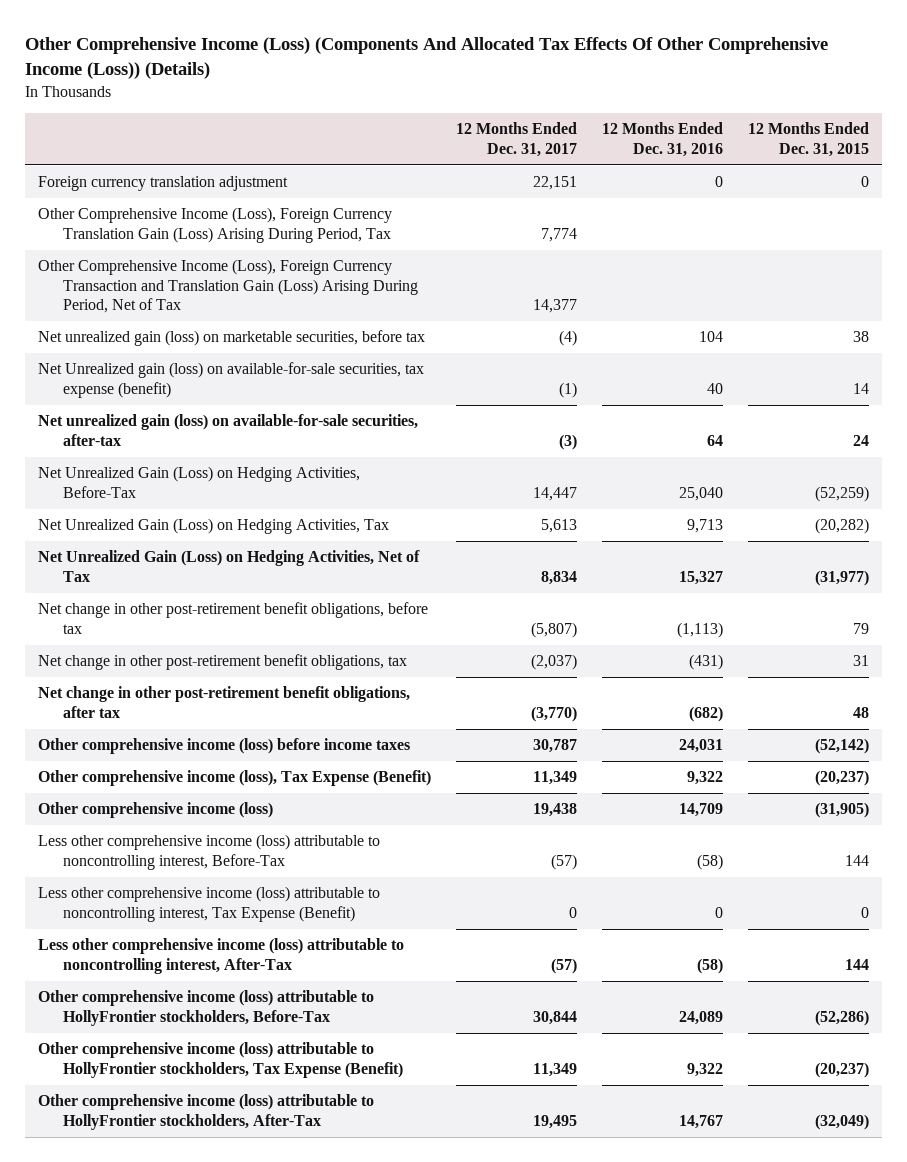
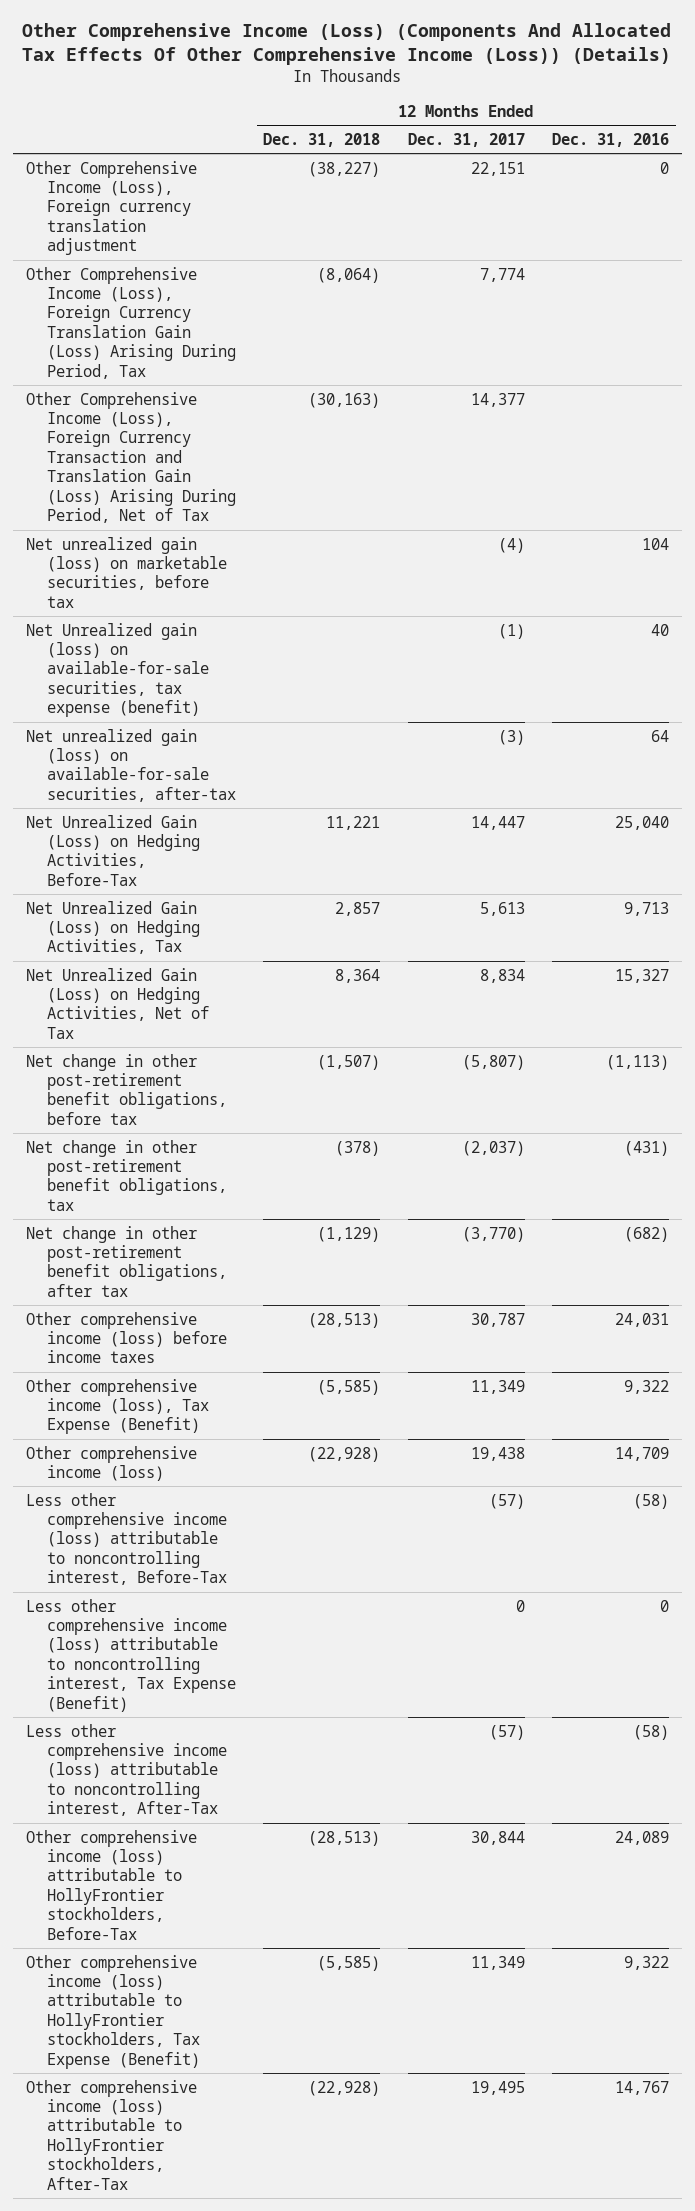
- | 12 Months Ended Dec. 31, 2017 | 12 Months Ended Dec. 31, 2016 | 12 Months Ended Dec. 31, 2015
+ | 12 Months Ended Dec. 31, 2018 | 12 Months Ended Dec. 31, 2017 | 12 Months Ended Dec. 31, 2016
- Foreign currency translation adjustment | 22,151 | 0 | 0
+ Other Comprehensive Income (Loss), Foreign currency translation adjustment | (38,227) | 22,151 | 0

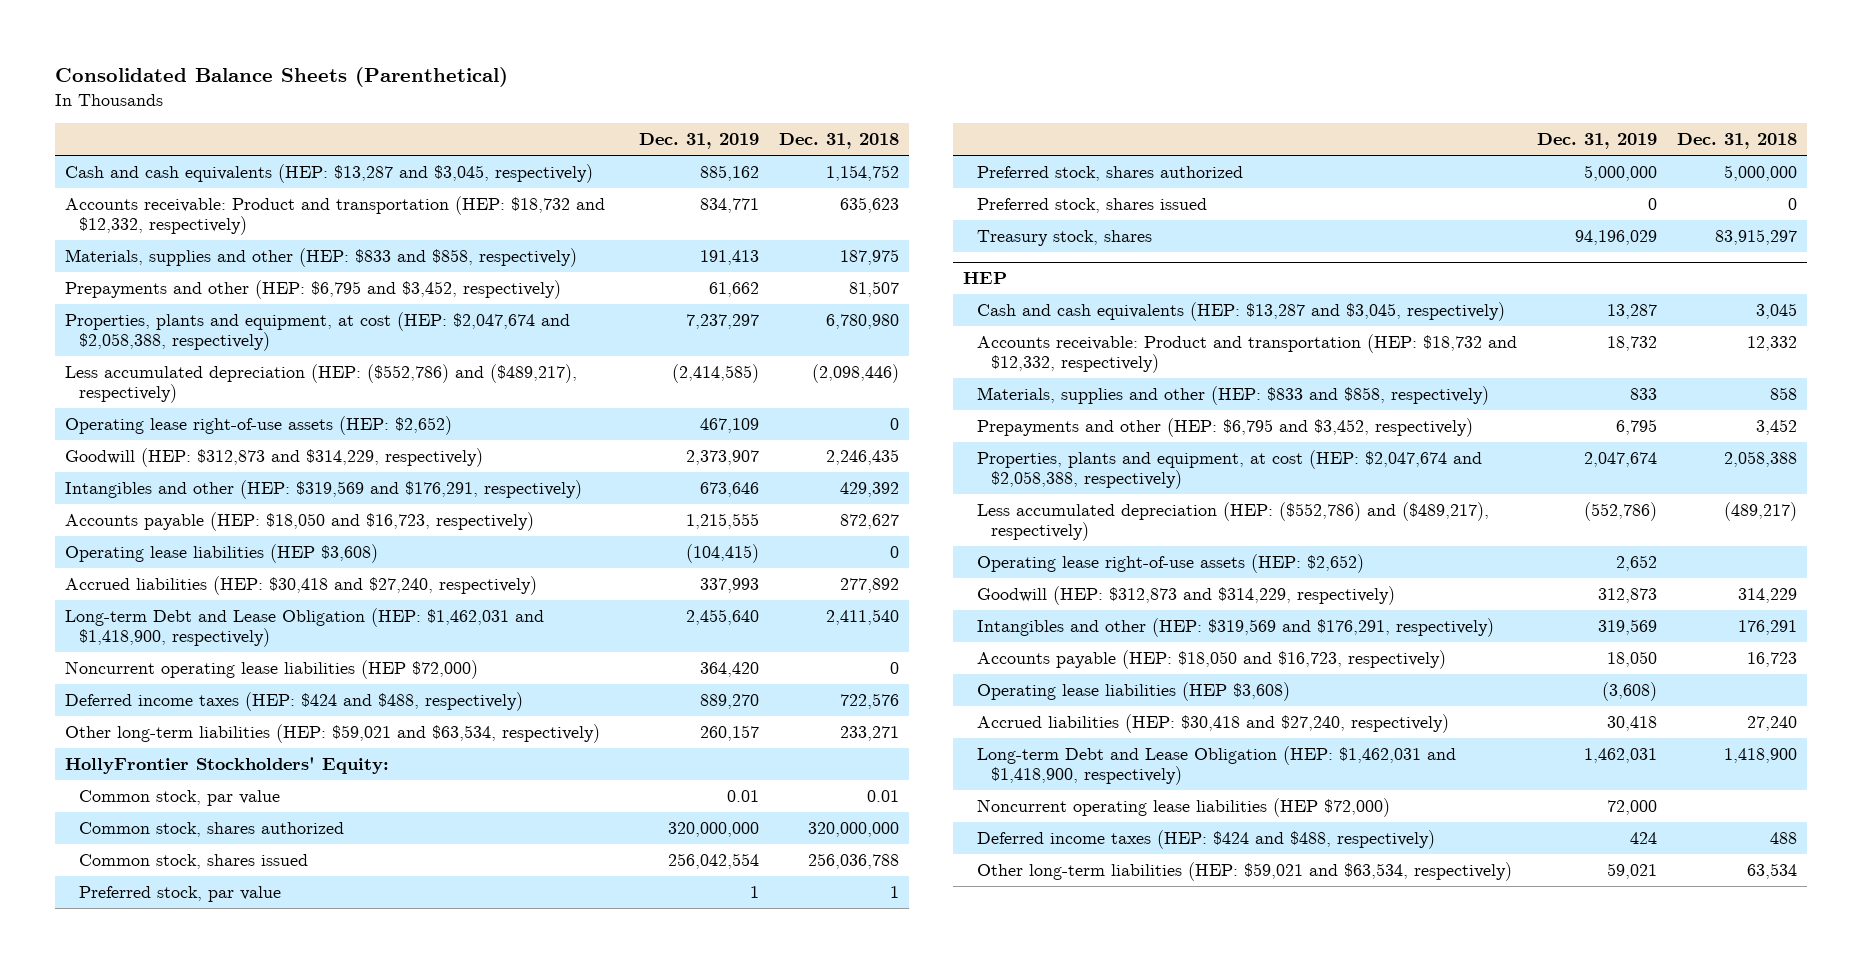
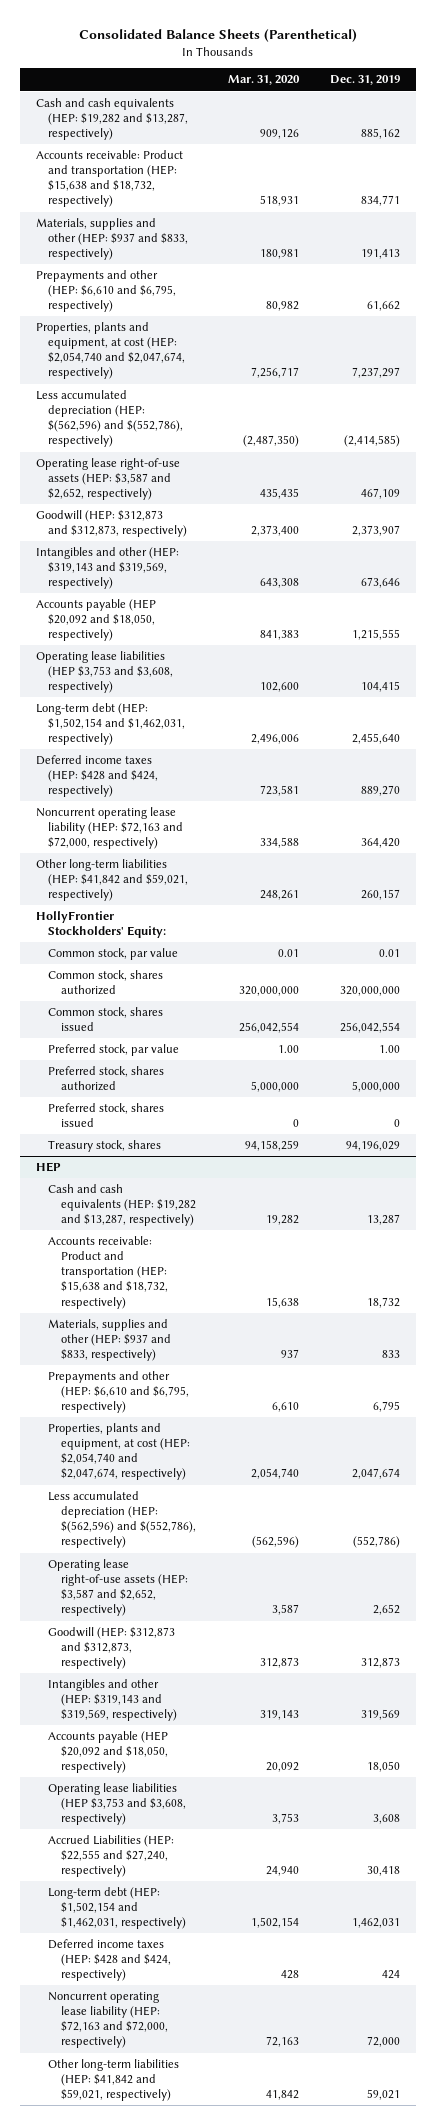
- | Dec. 31, 2019 | Dec. 31, 2018
+ | Mar. 31, 2020 | Dec. 31, 2019
- Cash and cash equivalents (HEP: $13,287 and $3,045, respectively) | 885,162 | 1,154,752
- Accounts receivable: Product and transportation (HEP: $18,732 and $12,332, respectively) | 834,771 | 635,623
- Materials, supplies and other (HEP: $833 and $858, respectively) | 191,413 | 187,975
- Prepayments and other (HEP: $6,795 and $3,452, respectively) | 61,662 | 81,507
- Properties, plants and equipment, at cost (HEP: $2,047,674 and $2,058,388, respectively) | 7,237,297 | 6,780,980
- Less accumulated depreciation (HEP: ($552,786) and ($489,217), respectively) | (2,414,585) | (2,098,446)
- Operating lease right-of-use assets (HEP: $2,652) | 467,109 | 0
- Goodwill (HEP: $312,873 and $314,229, respectively) | 2,373,907 | 2,246,435
- Intangibles and other (HEP: $319,569 and $176,291, respectively) | 673,646 | 429,392
- Accounts payable (HEP: $18,050 and $16,723, respectively) | 1,215,555 | 872,627
- Operating lease liabilities (HEP $3,608) | (104,415) | 0
- Accrued liabilities (HEP: $30,418 and $27,240, respectively) | 337,993 | 277,892
- Long-term Debt and Lease Obligation (HEP: $1,462,031 and $1,418,900, respectively) | 2,455,640 | 2,411,540
- Noncurrent operating lease liabilities (HEP $72,000) | 364,420 | 0
- Deferred income taxes (HEP: $424 and $488, respectively) | 889,270 | 722,576
- Other long-term liabilities (HEP: $59,021 and $63,534, respectively) | 260,157 | 233,271
+ Cash and cash equivalents (HEP: $19,282 and $13,287, respectively) | 909,126 | 885,162
+ Accounts receivable: Product and transportation (HEP: $15,638 and $18,732, respectively) | 518,931 | 834,771
+ Materials, supplies and other (HEP: $937 and $833, respectively) | 180,981 | 191,413
+ Prepayments and other (HEP: $6,610 and $6,795, respectively) | 80,982 | 61,662
+ Properties, plants and equipment, at cost (HEP: $2,054,740 and $2,047,674, respectively) | 7,256,717 | 7,237,297
+ Less accumulated depreciation (HEP: $(562,596) and $(552,786), respectively) | (2,487,350) | (2,414,585)
+ Operating lease right-of-use assets (HEP: $3,587 and $2,652, respectively) | 435,435 | 467,109
+ Goodwill (HEP: $312,873 and $312,873, respectively) | 2,373,400 | 2,373,907
+ Intangibles and other (HEP: $319,143 and $319,569, respectively) | 643,308 | 673,646
+ Accounts payable (HEP $20,092 and $18,050, respectively) | 841,383 | 1,215,555
+ Operating lease liabilities (HEP $3,753 and $3,608, respectively) | 102,600 | 104,415
+ Long-term debt (HEP: $1,502,154 and $1,462,031, respectively) | 2,496,006 | 2,455,640
+ Deferred income taxes (HEP: $428 and $424, respectively) | 723,581 | 889,270
+ Noncurrent operating lease liability (HEP: $72,163 and $72,000, respectively) | 334,588 | 364,420
+ Other long-term liabilities (HEP: $41,842 and $59,021, respectively) | 248,261 | 260,157
- Preferred stock, par value | 1 | 1
+ Preferred stock, par value | 1.00 | 1.00
@ HEP
- Cash and cash equivalents (HEP: $13,287 and $3,045, respectively) | 13,287 | 3,045
- Accounts receivable: Product and transportation (HEP: $18,732 and $12,332, respectively) | 18,732 | 12,332
- Materials, supplies and other (HEP: $833 and $858, respectively) | 833 | 858
- Prepayments and other (HEP: $6,795 and $3,452, respectively) | 6,795 | 3,452
- Properties, plants and equipment, at cost (HEP: $2,047,674 and $2,058,388, respectively) | 2,047,674 | 2,058,388
- Less accumulated depreciation (HEP: ($552,786) and ($489,217), respectively) | (552,786) | (489,217)
- Operating lease right-of-use assets (HEP: $2,652) | 2,652 |
- Goodwill (HEP: $312,873 and $314,229, respectively) | 312,873 | 314,229
- Intangibles and other (HEP: $319,569 and $176,291, respectively) | 319,569 | 176,291
- Accounts payable (HEP: $18,050 and $16,723, respectively) | 18,050 | 16,723
- Operating lease liabilities (HEP $3,608) | (3,608) |
- Accrued liabilities (HEP: $30,418 and $27,240, respectively) | 30,418 | 27,240
- Long-term Debt and Lease Obligation (HEP: $1,462,031 and $1,418,900, respectively) | 1,462,031 | 1,418,900
- Noncurrent operating lease liabilities (HEP $72,000) | 72,000 |
- Deferred income taxes (HEP: $424 and $488, respectively) | 424 | 488
- Other long-term liabilities (HEP: $59,021 and $63,534, respectively) | 59,021 | 63,534
+ Cash and cash equivalents (HEP: $19,282 and $13,287, respectively) | 19,282 | 13,287
+ Accounts receivable: Product and transportation (HEP: $15,638 and $18,732, respectively) | 15,638 | 18,732
+ Materials, supplies and other (HEP: $937 and $833, respectively) | 937 | 833
+ Prepayments and other (HEP: $6,610 and $6,795, respectively) | 6,610 | 6,795
+ Properties, plants and equipment, at cost (HEP: $2,054,740 and $2,047,674, respectively) | 2,054,740 | 2,047,674
+ Less accumulated depreciation (HEP: $(562,596) and $(552,786), respectively) | (562,596) | (552,786)
+ Operating lease right-of-use assets (HEP: $3,587 and $2,652, respectively) | 3,587 | 2,652
+ Goodwill (HEP: $312,873 and $312,873, respectively) | 312,873 | 312,873
+ Intangibles and other (HEP: $319,143 and $319,569, respectively) | 319,143 | 319,569
+ Accounts payable (HEP $20,092 and $18,050, respectively) | 20,092 | 18,050
+ Operating lease liabilities (HEP $3,753 and $3,608, respectively) | 3,753 | 3,608
+ Accrued Liabilities (HEP: $22,555 and $27,240, respectively) | 24,940 | 30,418
+ Long-term debt (HEP: $1,502,154 and $1,462,031, respectively) | 1,502,154 | 1,462,031
+ Deferred income taxes (HEP: $428 and $424, respectively) | 428 | 424
+ Noncurrent operating lease liability (HEP: $72,163 and $72,000, respectively) | 72,163 | 72,000
+ Other long-term liabilities (HEP: $41,842 and $59,021, respectively) | 41,842 | 59,021

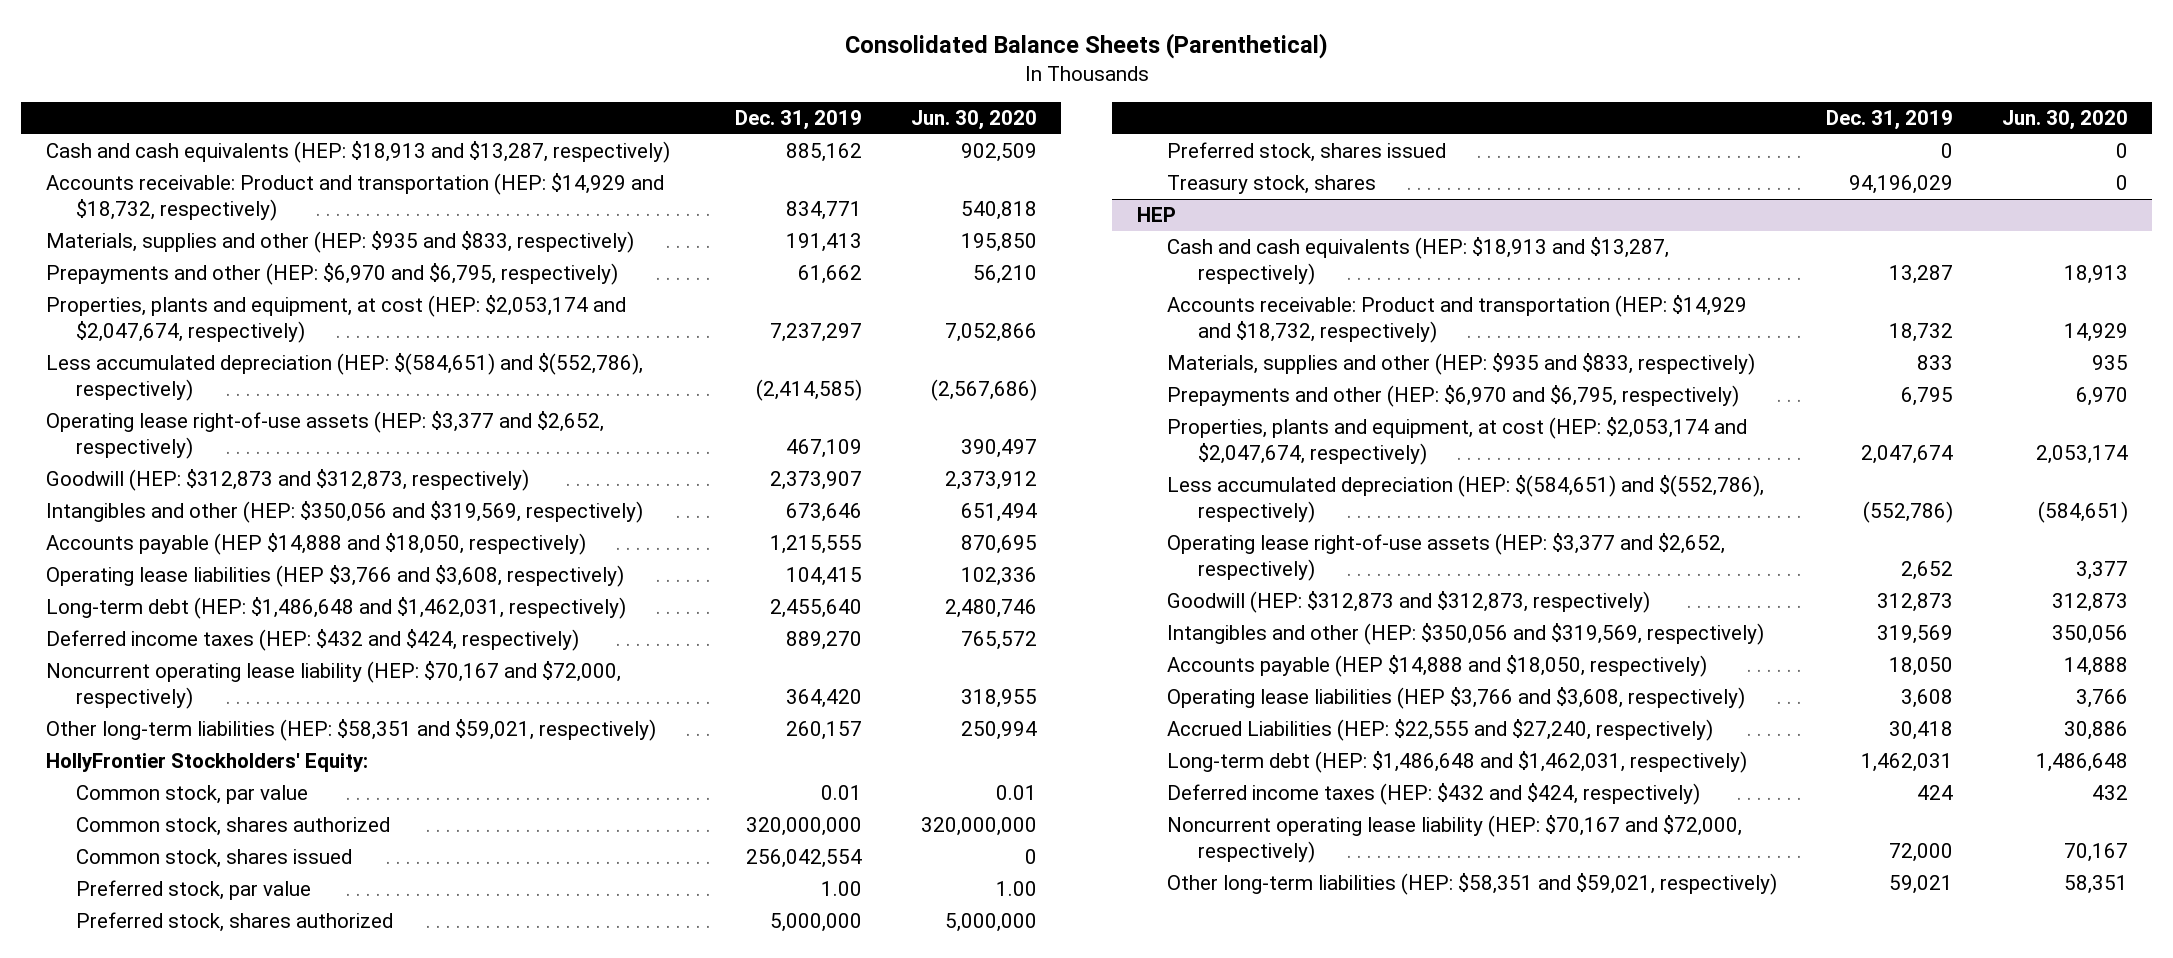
- | Mar. 31, 2020 | Dec. 31, 2019
+ | Dec. 31, 2019 | Jun. 30, 2020
- Cash and cash equivalents (HEP: $19,282 and $13,287, respectively) | 909,126 | 885,162
- Accounts receivable: Product and transportation (HEP: $15,638 and $18,732, respectively) | 518,931 | 834,771
- Materials, supplies and other (HEP: $937 and $833, respectively) | 180,981 | 191,413
- Prepayments and other (HEP: $6,610 and $6,795, respectively) | 80,982 | 61,662
- Properties, plants and equipment, at cost (HEP: $2,054,740 and $2,047,674, respectively) | 7,256,717 | 7,237,297
- Less accumulated depreciation (HEP: $(562,596) and $(552,786), respectively) | (2,487,350) | (2,414,585)
- Operating lease right-of-use assets (HEP: $3,587 and $2,652, respectively) | 435,435 | 467,109
+ Cash and cash equivalents (HEP: $18,913 and $13,287, respectively) | 885,162 | 902,509
+ Accounts receivable: Product and transportation (HEP: $14,929 and $18,732, respectively) | 834,771 | 540,818
+ Materials, supplies and other (HEP: $935 and $833, respectively) | 191,413 | 195,850
+ Prepayments and other (HEP: $6,970 and $6,795, respectively) | 61,662 | 56,210
+ Properties, plants and equipment, at cost (HEP: $2,053,174 and $2,047,674, respectively) | 7,237,297 | 7,052,866
+ Less accumulated depreciation (HEP: $(584,651) and $(552,786), respectively) | (2,414,585) | (2,567,686)
+ Operating lease right-of-use assets (HEP: $3,377 and $2,652, respectively) | 467,109 | 390,497
- Intangibles and other (HEP: $319,143 and $319,569, respectively) | 643,308 | 673,646
- Accounts payable (HEP $20,092 and $18,050, respectively) | 841,383 | 1,215,555
- Operating lease liabilities (HEP $3,753 and $3,608, respectively) | 102,600 | 104,415
- Long-term debt (HEP: $1,502,154 and $1,462,031, respectively) | 2,496,006 | 2,455,640
- Deferred income taxes (HEP: $428 and $424, respectively) | 723,581 | 889,270
- Noncurrent operating lease liability (HEP: $72,163 and $72,000, respectively) | 334,588 | 364,420
- Other long-term liabilities (HEP: $41,842 and $59,021, respectively) | 248,261 | 260,157
+ Intangibles and other (HEP: $350,056 and $319,569, respectively) | 673,646 | 651,494
+ Accounts payable (HEP $14,888 and $18,050, respectively) | 1,215,555 | 870,695
+ Operating lease liabilities (HEP $3,766 and $3,608, respectively) | 104,415 | 102,336
+ Long-term debt (HEP: $1,486,648 and $1,462,031, respectively) | 2,455,640 | 2,480,746
+ Deferred income taxes (HEP: $432 and $424, respectively) | 889,270 | 765,572
+ Noncurrent operating lease liability (HEP: $70,167 and $72,000, respectively) | 364,420 | 318,955
+ Other long-term liabilities (HEP: $58,351 and $59,021, respectively) | 260,157 | 250,994
@ HEP
- Cash and cash equivalents (HEP: $19,282 and $13,287, respectively) | 19,282 | 13,287
- Accounts receivable: Product and transportation (HEP: $15,638 and $18,732, respectively) | 15,638 | 18,732
- Materials, supplies and other (HEP: $937 and $833, respectively) | 937 | 833
- Prepayments and other (HEP: $6,610 and $6,795, respectively) | 6,610 | 6,795
- Properties, plants and equipment, at cost (HEP: $2,054,740 and $2,047,674, respectively) | 2,054,740 | 2,047,674
- Less accumulated depreciation (HEP: $(562,596) and $(552,786), respectively) | (562,596) | (552,786)
- Operating lease right-of-use assets (HEP: $3,587 and $2,652, respectively) | 3,587 | 2,652
+ Cash and cash equivalents (HEP: $18,913 and $13,287, respectively) | 13,287 | 18,913
+ Accounts receivable: Product and transportation (HEP: $14,929 and $18,732, respectively) | 18,732 | 14,929
+ Materials, supplies and other (HEP: $935 and $833, respectively) | 833 | 935
+ Prepayments and other (HEP: $6,970 and $6,795, respectively) | 6,795 | 6,970
+ Properties, plants and equipment, at cost (HEP: $2,053,174 and $2,047,674, respectively) | 2,047,674 | 2,053,174
+ Less accumulated depreciation (HEP: $(584,651) and $(552,786), respectively) | (552,786) | (584,651)
+ Operating lease right-of-use assets (HEP: $3,377 and $2,652, respectively) | 2,652 | 3,377
- Intangibles and other (HEP: $319,143 and $319,569, respectively) | 319,143 | 319,569
- Accounts payable (HEP $20,092 and $18,050, respectively) | 20,092 | 18,050
- Operating lease liabilities (HEP $3,753 and $3,608, respectively) | 3,753 | 3,608
+ Intangibles and other (HEP: $350,056 and $319,569, respectively) | 319,569 | 350,056
+ Accounts payable (HEP $14,888 and $18,050, respectively) | 18,050 | 14,888
+ Operating lease liabilities (HEP $3,766 and $3,608, respectively) | 3,608 | 3,766
- Long-term debt (HEP: $1,502,154 and $1,462,031, respectively) | 1,502,154 | 1,462,031
- Deferred income taxes (HEP: $428 and $424, respectively) | 428 | 424
- Noncurrent operating lease liability (HEP: $72,163 and $72,000, respectively) | 72,163 | 72,000
- Other long-term liabilities (HEP: $41,842 and $59,021, respectively) | 41,842 | 59,021
+ Long-term debt (HEP: $1,486,648 and $1,462,031, respectively) | 1,462,031 | 1,486,648
+ Deferred income taxes (HEP: $432 and $424, respectively) | 424 | 432
+ Noncurrent operating lease liability (HEP: $70,167 and $72,000, respectively) | 72,000 | 70,167
+ Other long-term liabilities (HEP: $58,351 and $59,021, respectively) | 59,021 | 58,351

